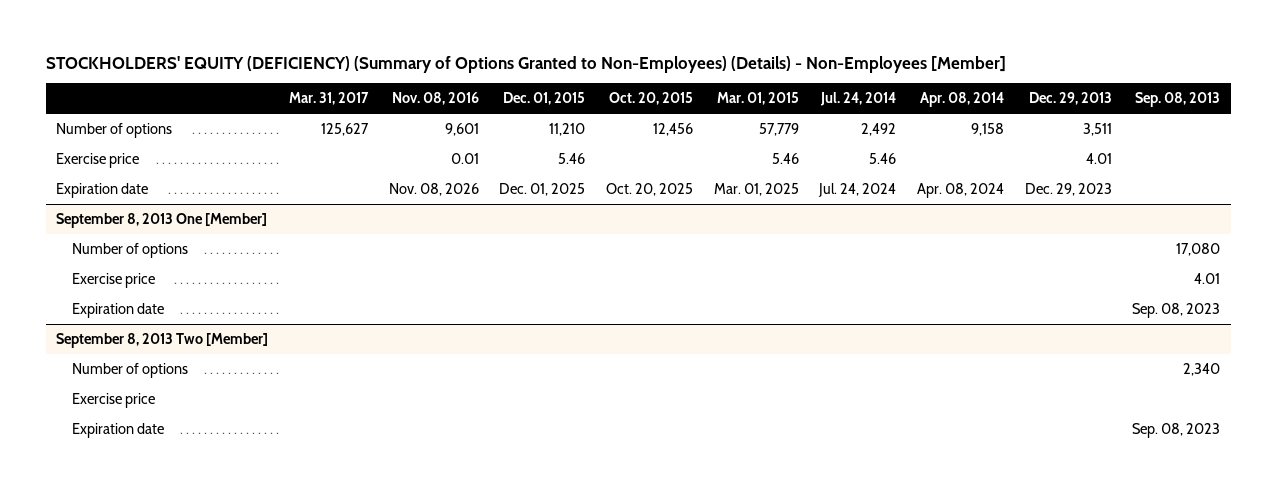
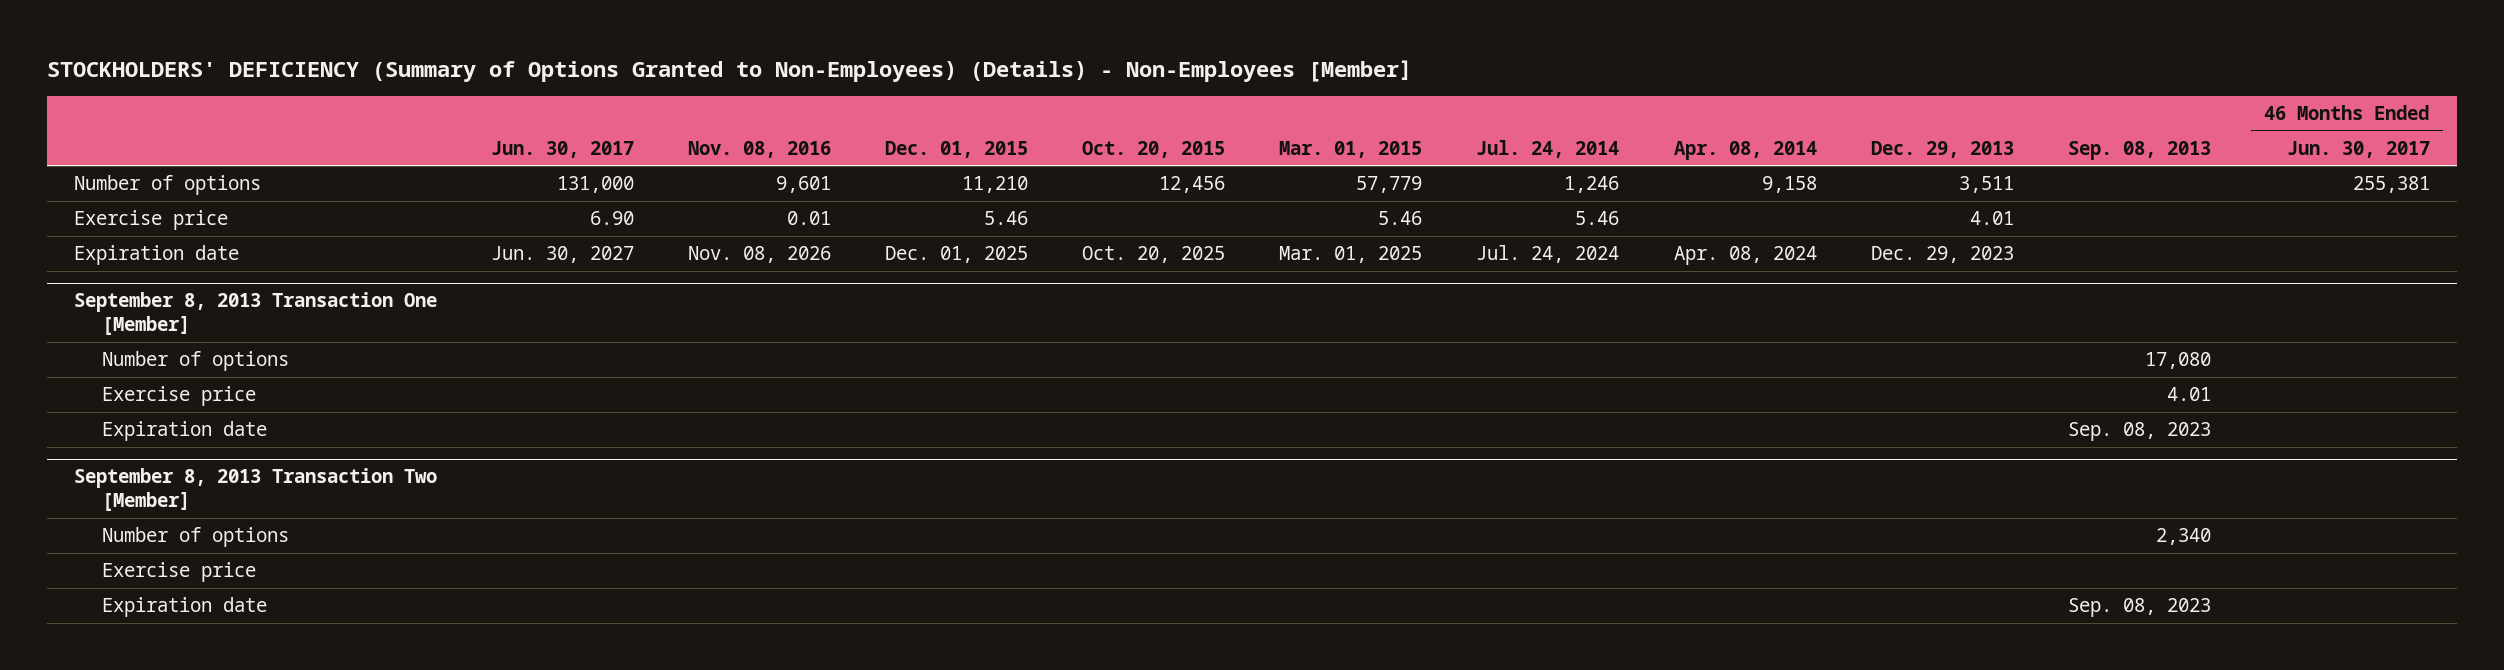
- STOCKHOLDERS' EQUITY (DEFICIENCY) (Summary of Options Granted to Non-Employees) (Details) - Non-Employees [Member]
+ STOCKHOLDERS' DEFICIENCY (Summary of Options Granted to Non-Employees) (Details) - Non-Employees [Member]
- | Mar. 31, 2017 | Nov. 08, 2016 | Dec. 01, 2015 | Oct. 20, 2015 | Mar. 01, 2015 | Jul. 24, 2014 | Apr. 08, 2014 | Dec. 29, 2013 | Sep. 08, 2013
+ | Jun. 30, 2017 | Nov. 08, 2016 | Dec. 01, 2015 | Oct. 20, 2015 | Mar. 01, 2015 | Jul. 24, 2014 | Apr. 08, 2014 | Dec. 29, 2013 | Sep. 08, 2013 | 46 Months Ended Jun. 30, 2017
- Number of options | 125,627 | 9,601 | 11,210 | 12,456 | 57,779 | 2,492 | 9,158 | 3,511 |
+ Number of options | 131,000 | 9,601 | 11,210 | 12,456 | 57,779 | 1,246 | 9,158 | 3,511 | | 255,381
- September 8, 2013 One [Member]
+ September 8, 2013 Transaction One [Member]
- September 8, 2013 Two [Member]
+ September 8, 2013 Transaction Two [Member]

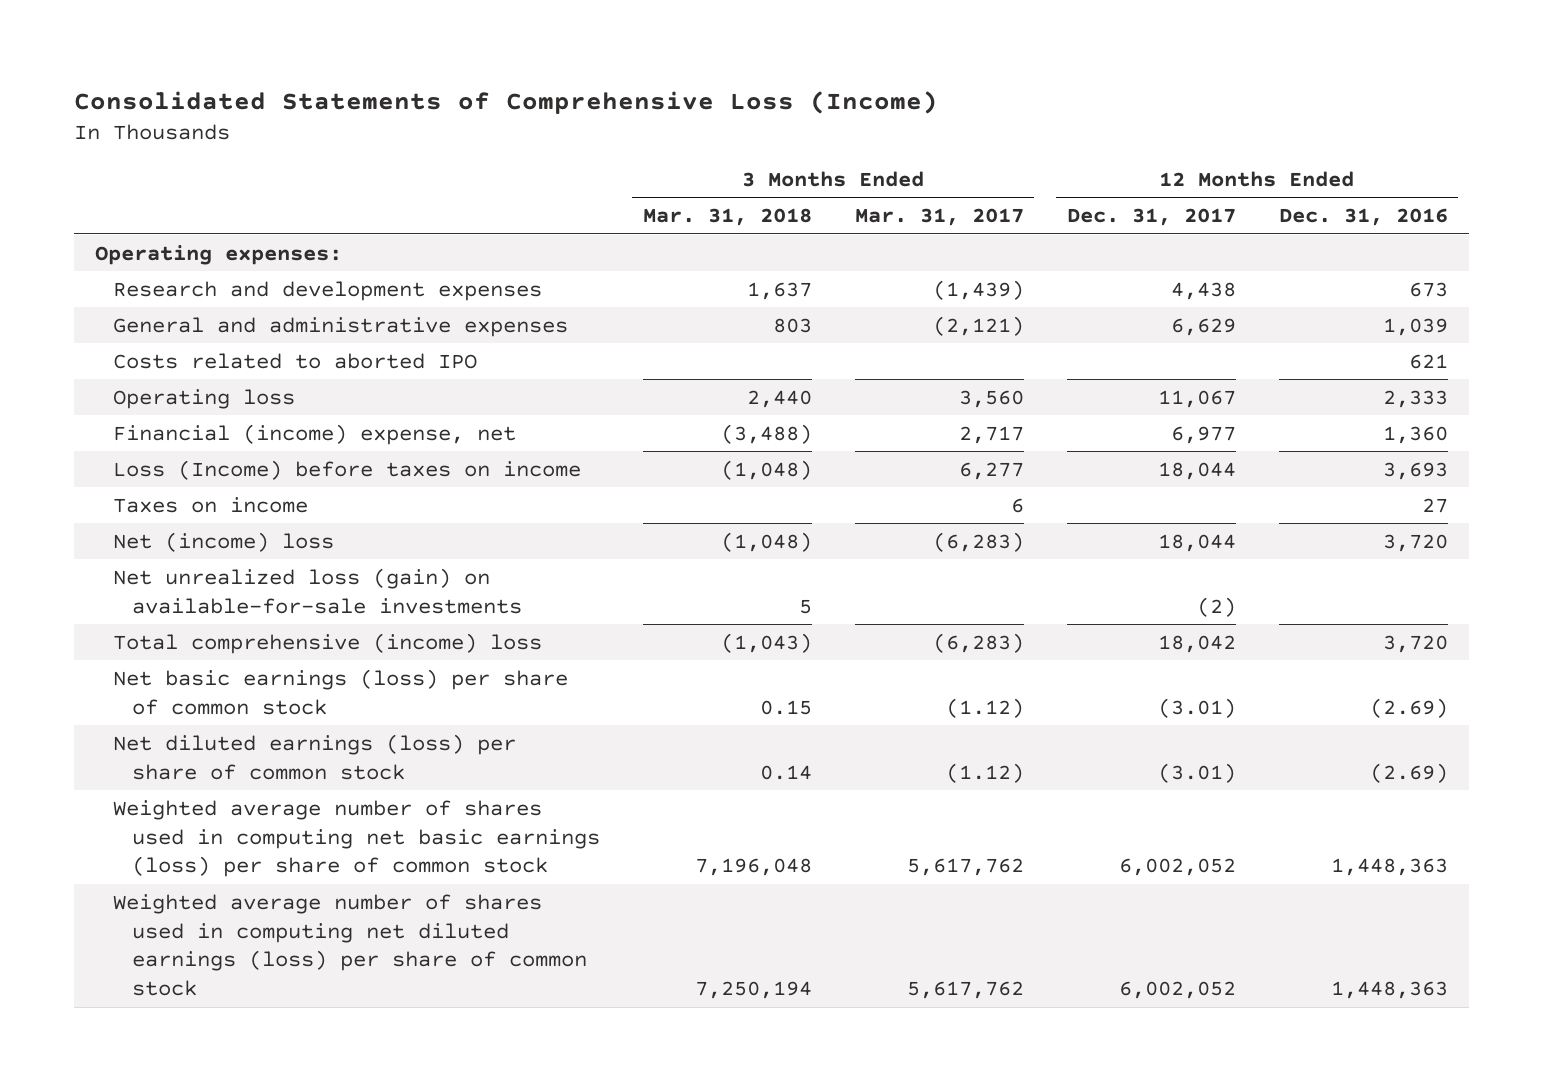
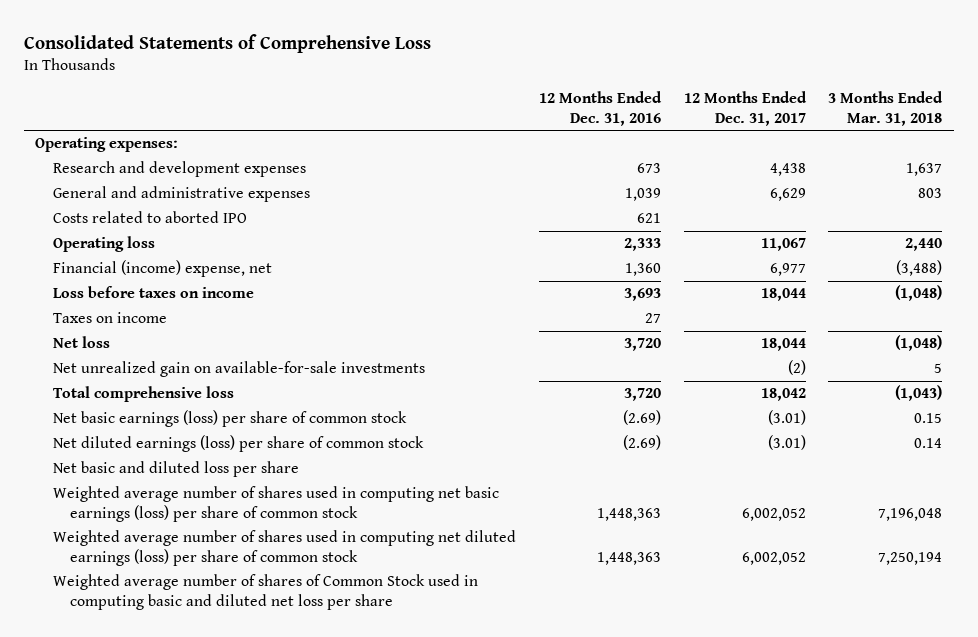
- Consolidated Statements of Comprehensive Loss (Income)
+ Consolidated Statements of Comprehensive Loss
- | 3 Months Ended Mar. 31, 2018 | 3 Months Ended Mar. 31, 2017 | 12 Months Ended Dec. 31, 2017 | 12 Months Ended Dec. 31, 2016
+ | 12 Months Ended Dec. 31, 2016 | 12 Months Ended Dec. 31, 2017 | 3 Months Ended Mar. 31, 2018
- Loss (Income) before taxes on income | (1,048) | 6,277 | 18,044 | 3,693
+ Loss before taxes on income | 3,693 | 18,044 | (1,048)
- Net (income) loss | (1,048) | (6,283) | 18,044 | 3,720
- Net unrealized loss (gain) on available-for-sale investments | 5 | | (2) |
- Total comprehensive (income) loss | (1,043) | (6,283) | 18,042 | 3,720
+ Net loss | 3,720 | 18,044 | (1,048)
+ Net unrealized gain on available-for-sale investments | | (2) | 5
+ Total comprehensive loss | 3,720 | 18,042 | (1,043)
+ Net basic and diluted loss per share
+ Weighted average number of shares of Common Stock used in computing basic and diluted net loss per share

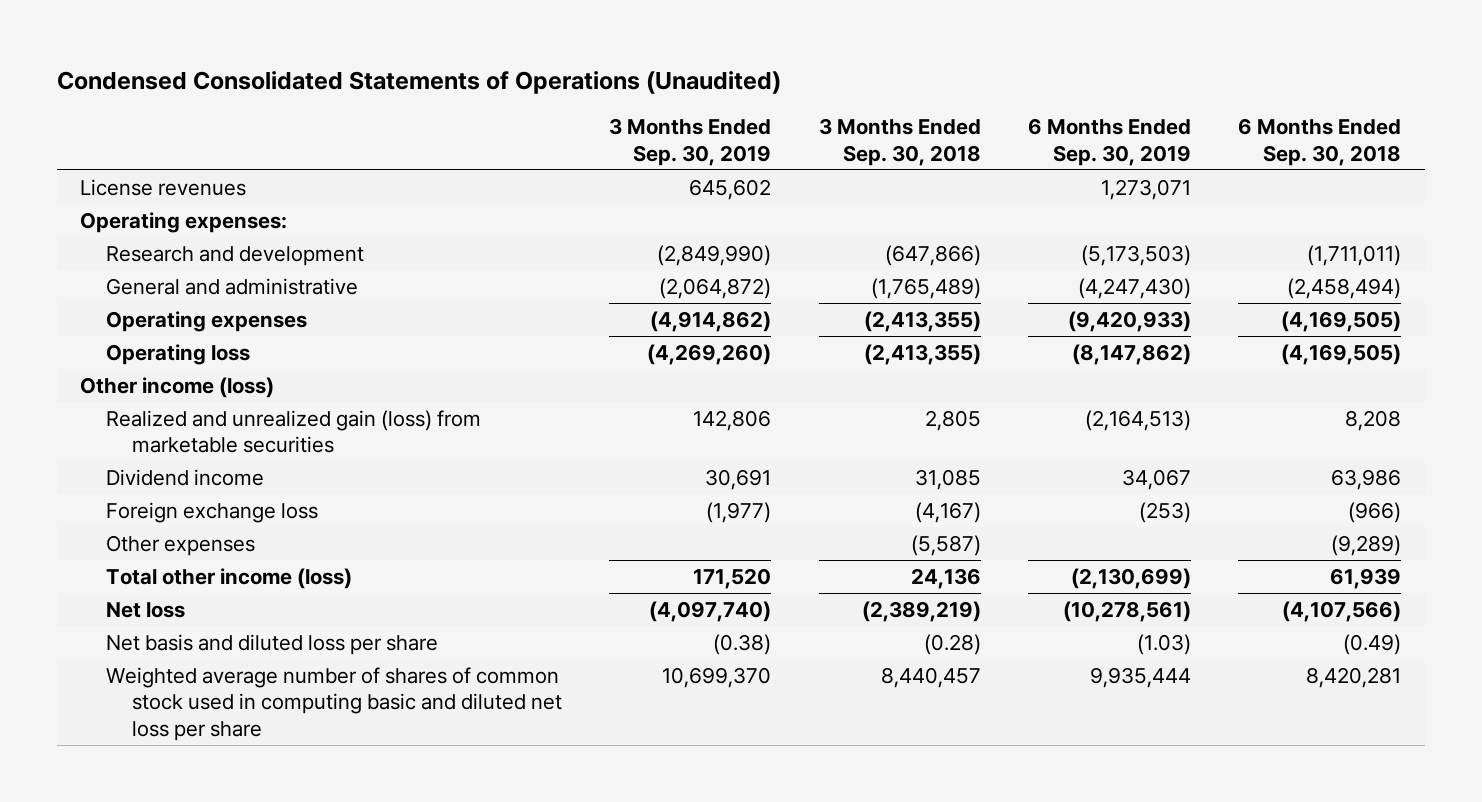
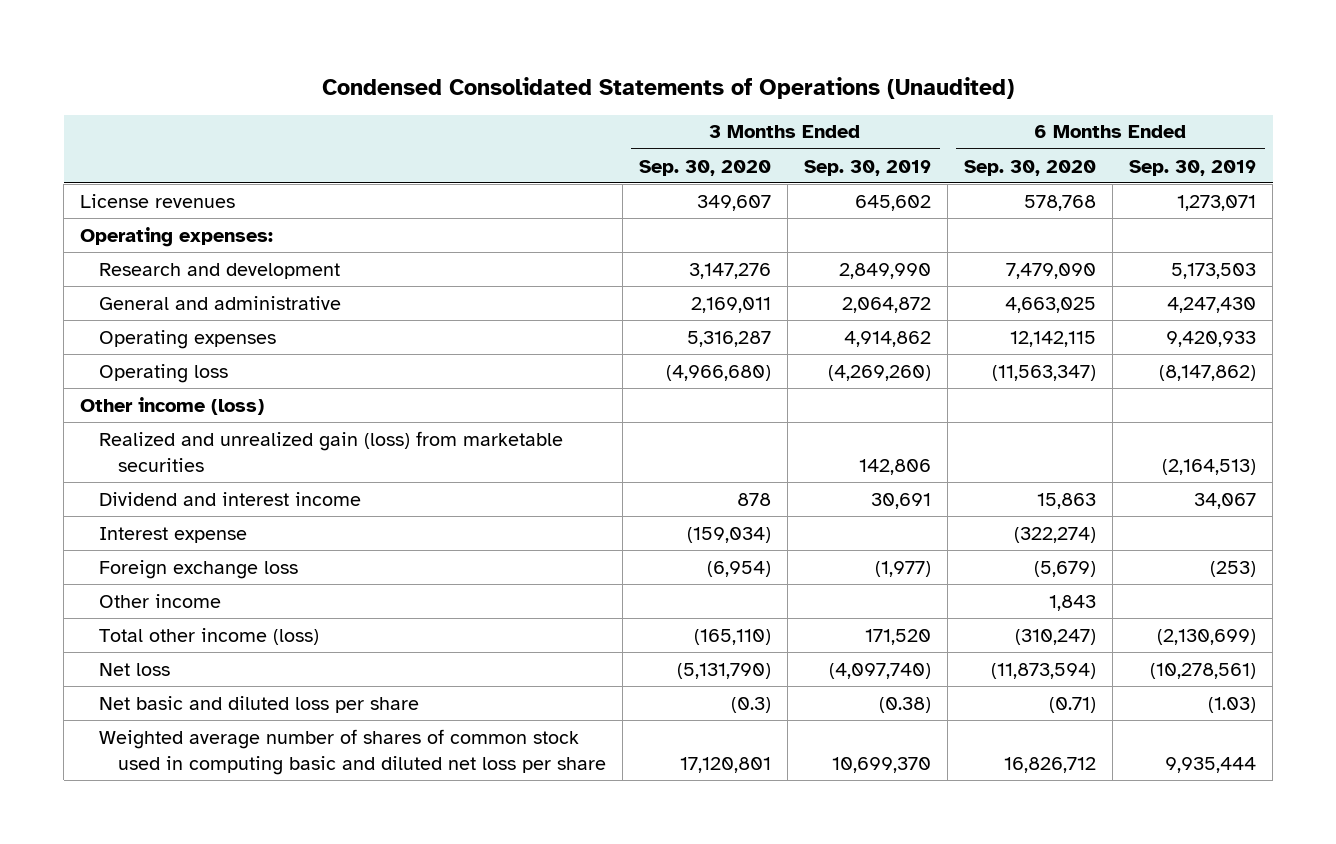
- | 3 Months Ended Sep. 30, 2019 | 3 Months Ended Sep. 30, 2018 | 6 Months Ended Sep. 30, 2019 | 6 Months Ended Sep. 30, 2018
+ | 3 Months Ended Sep. 30, 2020 | 3 Months Ended Sep. 30, 2019 | 6 Months Ended Sep. 30, 2020 | 6 Months Ended Sep. 30, 2019
- Research and development | (2,849,990) | (647,866) | (5,173,503) | (1,711,011)
- General and administrative | (2,064,872) | (1,765,489) | (4,247,430) | (2,458,494)
- Operating expenses | (4,914,862) | (2,413,355) | (9,420,933) | (4,169,505)
+ Research and development | 3,147,276 | 2,849,990 | 7,479,090 | 5,173,503
+ General and administrative | 2,169,011 | 2,064,872 | 4,663,025 | 4,247,430
+ Operating expenses | 5,316,287 | 4,914,862 | 12,142,115 | 9,420,933
- Dividend income | 30,691 | 31,085 | 34,067 | 63,986
+ Dividend and interest income | 878 | 30,691 | 15,863 | 34,067
+ Interest expense | (159,034) | | (322,274) |
- Other expenses | | (5,587) | | (9,289)
+ Other income | | | 1,843 |
- Net basis and diluted loss per share | (0.38) | (0.28) | (1.03) | (0.49)
+ Net basic and diluted loss per share | (0.3) | (0.38) | (0.71) | (1.03)

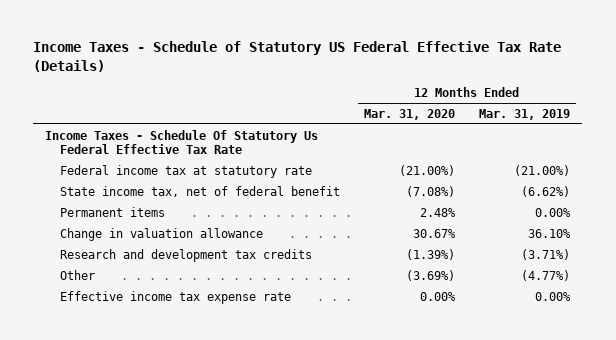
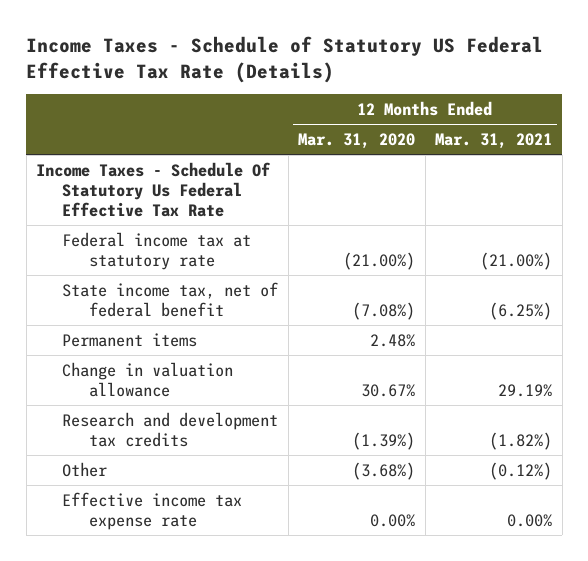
- | 12 Months Ended Mar. 31, 2020 | 12 Months Ended Mar. 31, 2019
+ | 12 Months Ended Mar. 31, 2020 | 12 Months Ended Mar. 31, 2021
- Other | (3.69%) | (4.77%)
+ Other | (3.68%) | (0.12%)

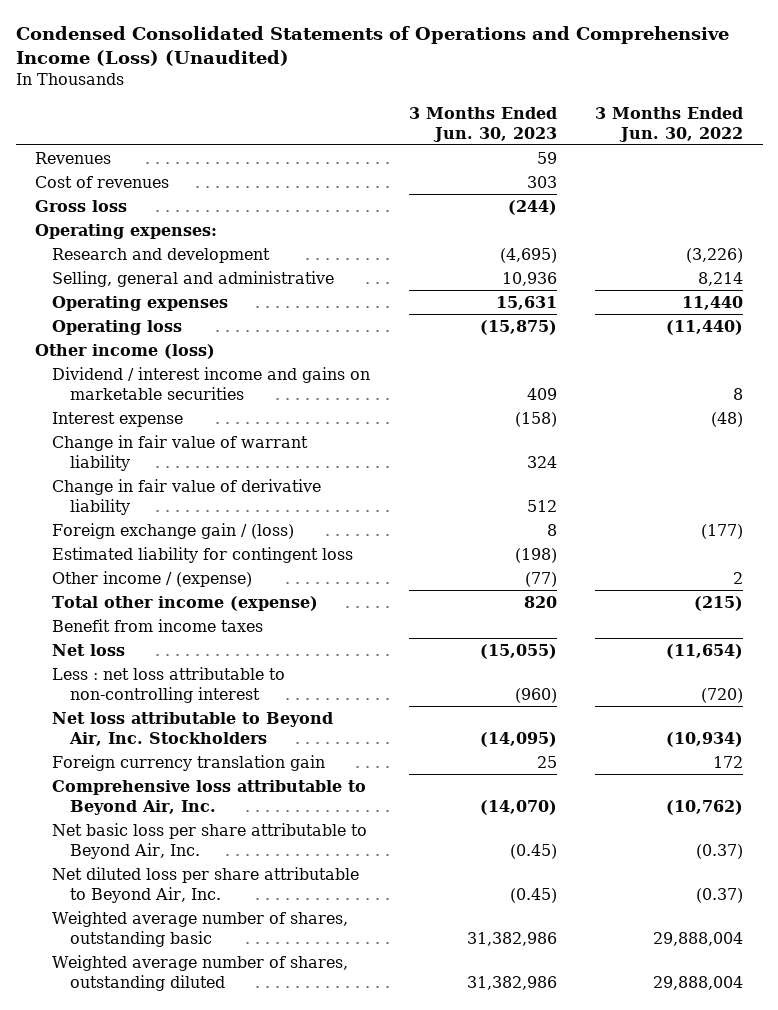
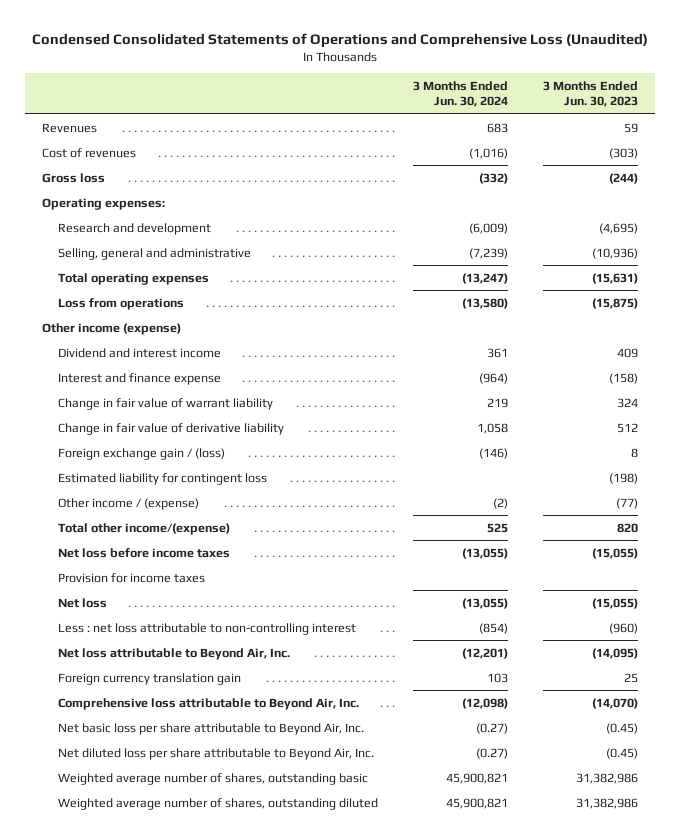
- Condensed Consolidated Statements of Operations and Comprehensive Income (Loss) (Unaudited)
+ Condensed Consolidated Statements of Operations and Comprehensive Loss (Unaudited)
- | 3 Months Ended Jun. 30, 2023 | 3 Months Ended Jun. 30, 2022
+ | 3 Months Ended Jun. 30, 2024 | 3 Months Ended Jun. 30, 2023
- Cost of revenues | 303 |
+ Cost of revenues | (1,016) | (303)
- Selling, general and administrative | 10,936 | 8,214
- Operating expenses | 15,631 | 11,440
- Operating loss | (15,875) | (11,440)
- Other income (loss)
- Dividend / interest income and gains on marketable securities | 409 | 8
- Interest expense | (158) | (48)
+ Selling, general and administrative | (7,239) | (10,936)
+ Total operating expenses | (13,247) | (15,631)
+ Loss from operations | (13,580) | (15,875)
+ Other income (expense)
+ Dividend and interest income | 361 | 409
+ Interest and finance expense | (964) | (158)
- Total other income (expense) | 820 | (215)
- Benefit from income taxes
+ Total other income/(expense) | 525 | 820
+ Net loss before income taxes | (13,055) | (15,055)
+ Provision for income taxes
- Net loss attributable to Beyond Air, Inc. Stockholders | (14,095) | (10,934)
+ Net loss attributable to Beyond Air, Inc. | (12,201) | (14,095)

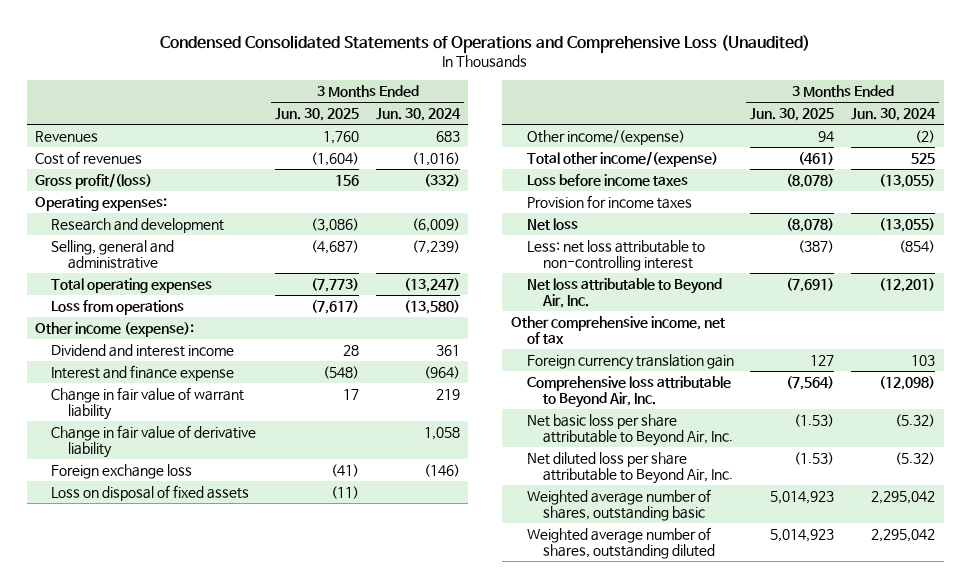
- | 3 Months Ended Jun. 30, 2024 | 3 Months Ended Jun. 30, 2023
+ | 3 Months Ended Jun. 30, 2025 | 3 Months Ended Jun. 30, 2024
- Gross loss | (332) | (244)
+ Gross profit/(loss) | 156 | (332)
- Other income (expense)
+ Other income (expense):
- Foreign exchange gain / (loss) | (146) | 8
- Estimated liability for contingent loss | | (198)
- Other income / (expense) | (2) | (77)
+ Foreign exchange loss | (41) | (146)
+ Loss on disposal of fixed assets | (11) |
+ Other income/(expense) | 94 | (2)
- Net loss before income taxes | (13,055) | (15,055)
+ Loss before income taxes | (8,078) | (13,055)
- Less : net loss attributable to non-controlling interest | (854) | (960)
+ Less: net loss attributable to non-controlling interest | (387) | (854)
+ Other comprehensive income, net of tax
- Net basic loss per share attributable to Beyond Air, Inc. | (0.27) | (0.45)
- Net diluted loss per share attributable to Beyond Air, Inc. | (0.27) | (0.45)
- Weighted average number of shares, outstanding basic | 45,900,821 | 31,382,986
- Weighted average number of shares, outstanding diluted | 45,900,821 | 31,382,986
+ Net basic loss per share attributable to Beyond Air, Inc. | (1.53) | (5.32)
+ Net diluted loss per share attributable to Beyond Air, Inc. | (1.53) | (5.32)
+ Weighted average number of shares, outstanding basic | 5,014,923 | 2,295,042
+ Weighted average number of shares, outstanding diluted | 5,014,923 | 2,295,042

